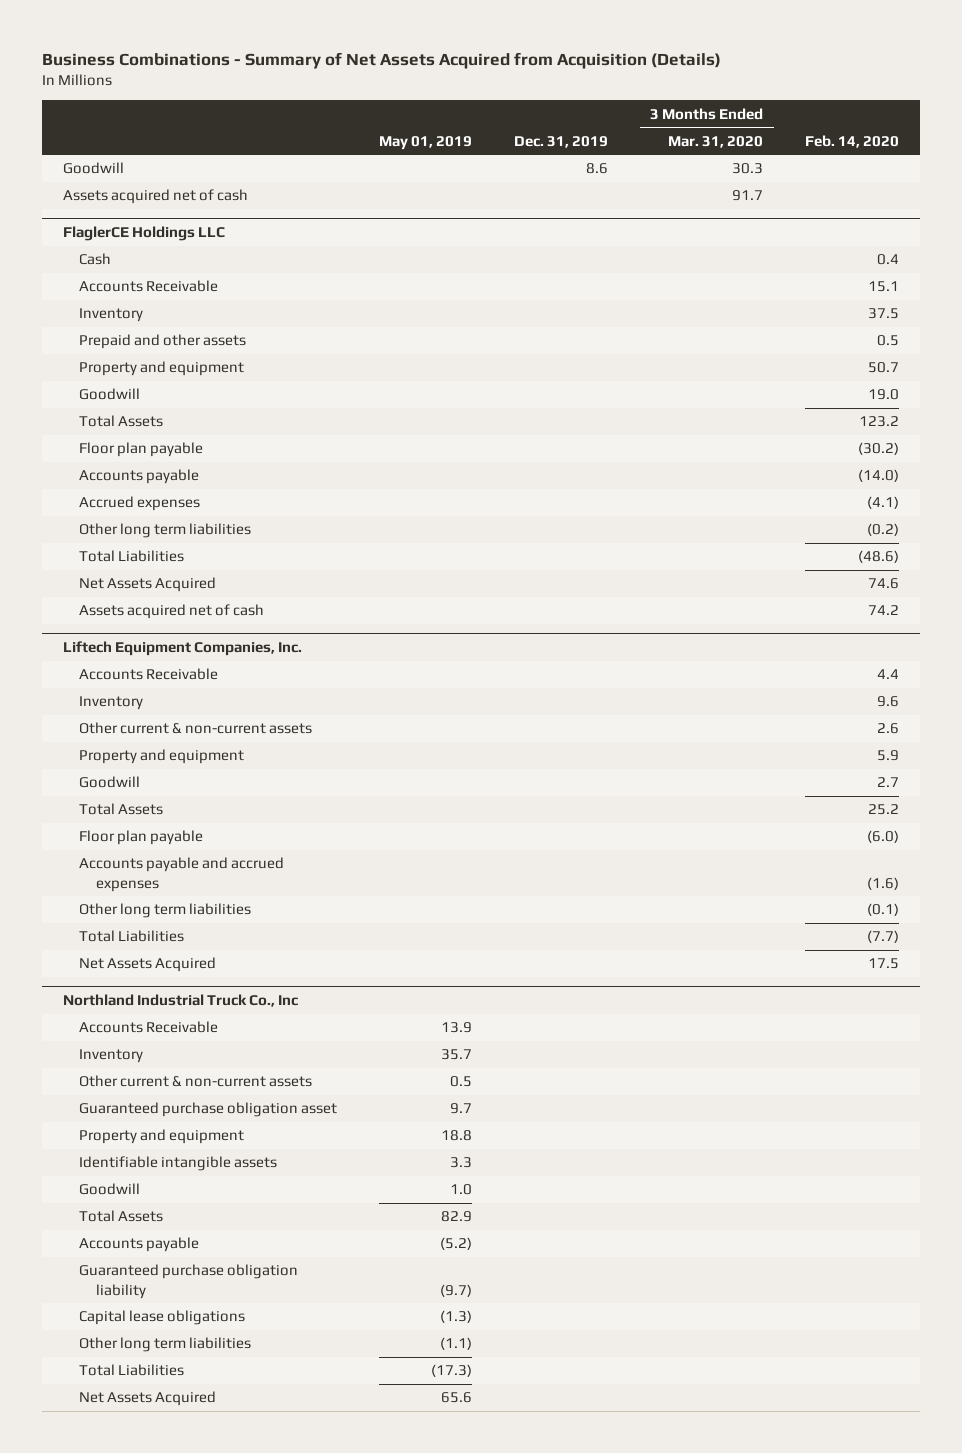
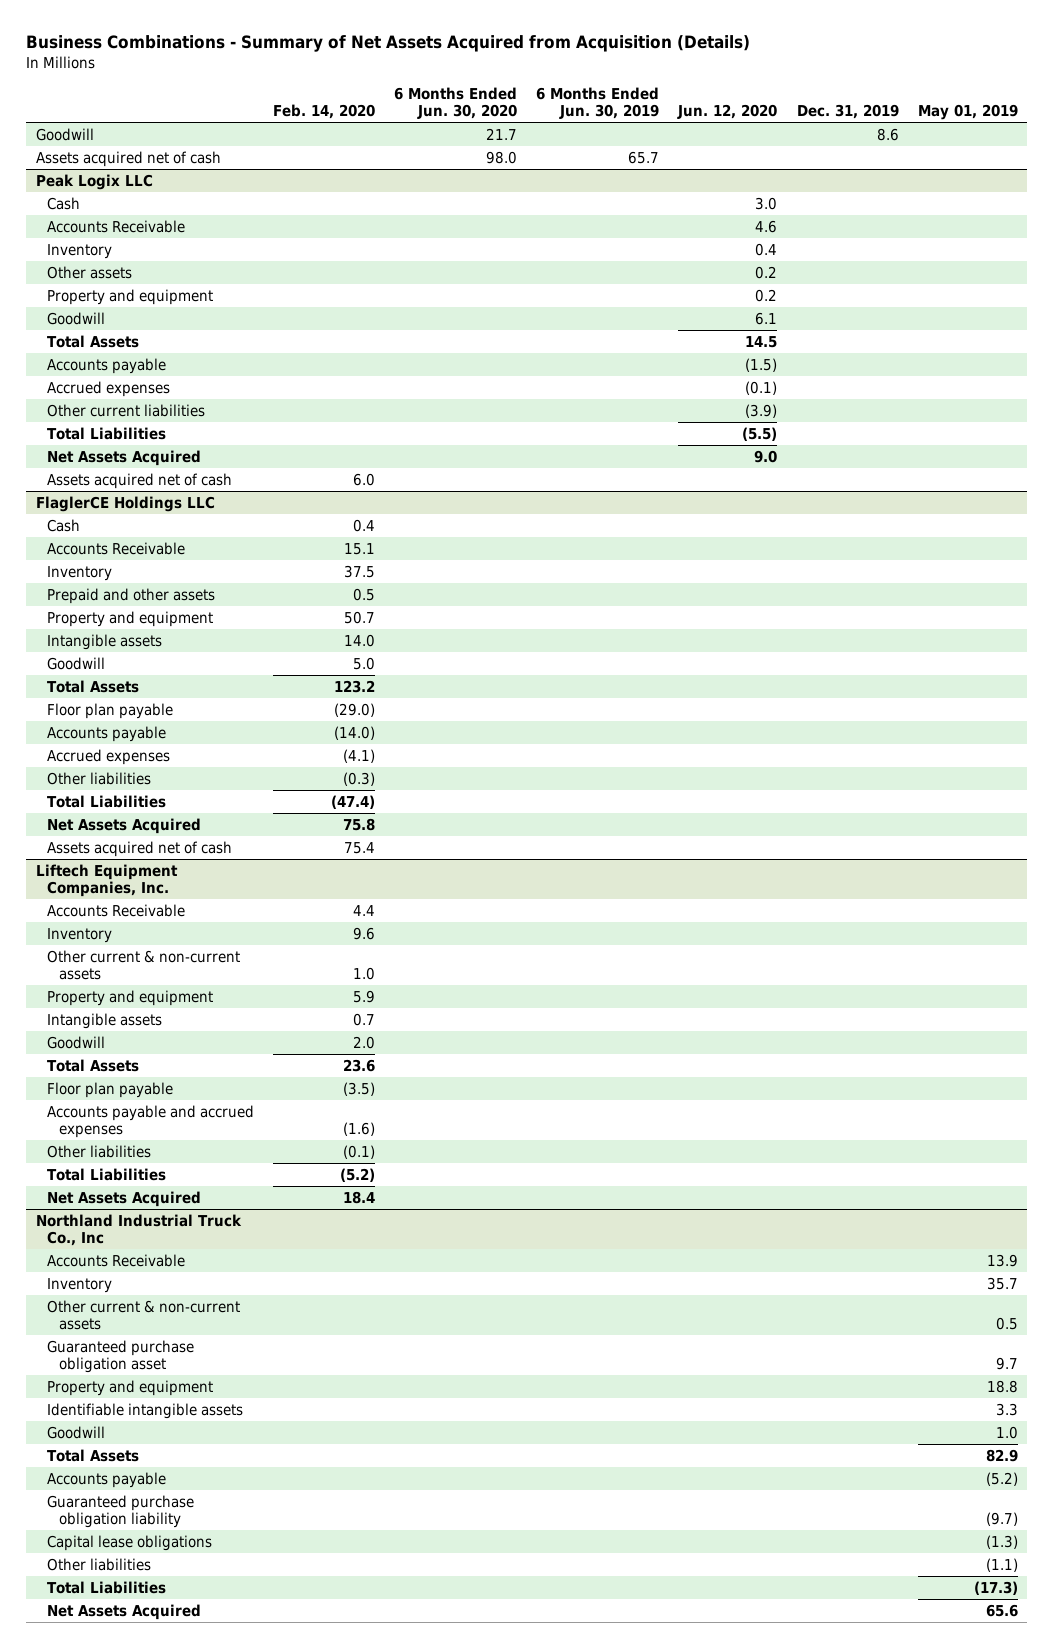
- | May 01, 2019 | Dec. 31, 2019 | 3 Months Ended Mar. 31, 2020 | Feb. 14, 2020
+ | Feb. 14, 2020 | 6 Months Ended Jun. 30, 2020 | 6 Months Ended Jun. 30, 2019 | Jun. 12, 2020 | Dec. 31, 2019 | May 01, 2019
+ Peak Logix LLC
+ Cash | | | | 3.0 | |
+ Accounts Receivable | | | | 4.6 | |
+ Inventory | | | | 0.4 | |
+ Other assets | | | | 0.2 | |
+ Property and equipment | | | | 0.2 | |
+ Goodwill | | | | 6.1 | |
+ Total Assets | | | | 14.5 | |
+ Accounts payable | | | | (1.5) | |
+ Accrued expenses | | | | (0.1) | |
+ Other current liabilities | | | | (3.9) | |
+ Total Liabilities | | | | (5.5) | |
+ Net Assets Acquired | | | | 9.0 | |
+ Assets acquired net of cash | 6.0 | | | | |
@ FlaglerCE Holdings LLC
- Goodwill | | | | 19.0
+ Intangible assets | 14.0 | | | | |
+ Goodwill | 5.0 | | | | |
- Floor plan payable | | | | (30.2)
+ Floor plan payable | (29.0) | | | | |
- Other long term liabilities | | | | (0.2)
- Total Liabilities | | | | (48.6)
- Net Assets Acquired | | | | 74.6
- Assets acquired net of cash | | | | 74.2
+ Other liabilities | (0.3) | | | | |
+ Total Liabilities | (47.4) | | | | |
+ Net Assets Acquired | 75.8 | | | | |
+ Assets acquired net of cash | 75.4 | | | | |
@ Liftech Equipment Companies, Inc.
- Other current & non-current assets | | | | 2.6
+ Other current & non-current assets | 1.0 | | | | |
- Goodwill | | | | 2.7
- Total Assets | | | | 25.2
- Floor plan payable | | | | (6.0)
+ Intangible assets | 0.7 | | | | |
+ Goodwill | 2.0 | | | | |
+ Total Assets | 23.6 | | | | |
+ Floor plan payable | (3.5) | | | | |
- Other long term liabilities | | | | (0.1)
- Total Liabilities | | | | (7.7)
- Net Assets Acquired | | | | 17.5
+ Other liabilities | (0.1) | | | | |
+ Total Liabilities | (5.2) | | | | |
+ Net Assets Acquired | 18.4 | | | | |
@ Northland Industrial Truck Co., Inc
- Other long term liabilities | (1.1) | | |
+ Other liabilities | | | | | | (1.1)

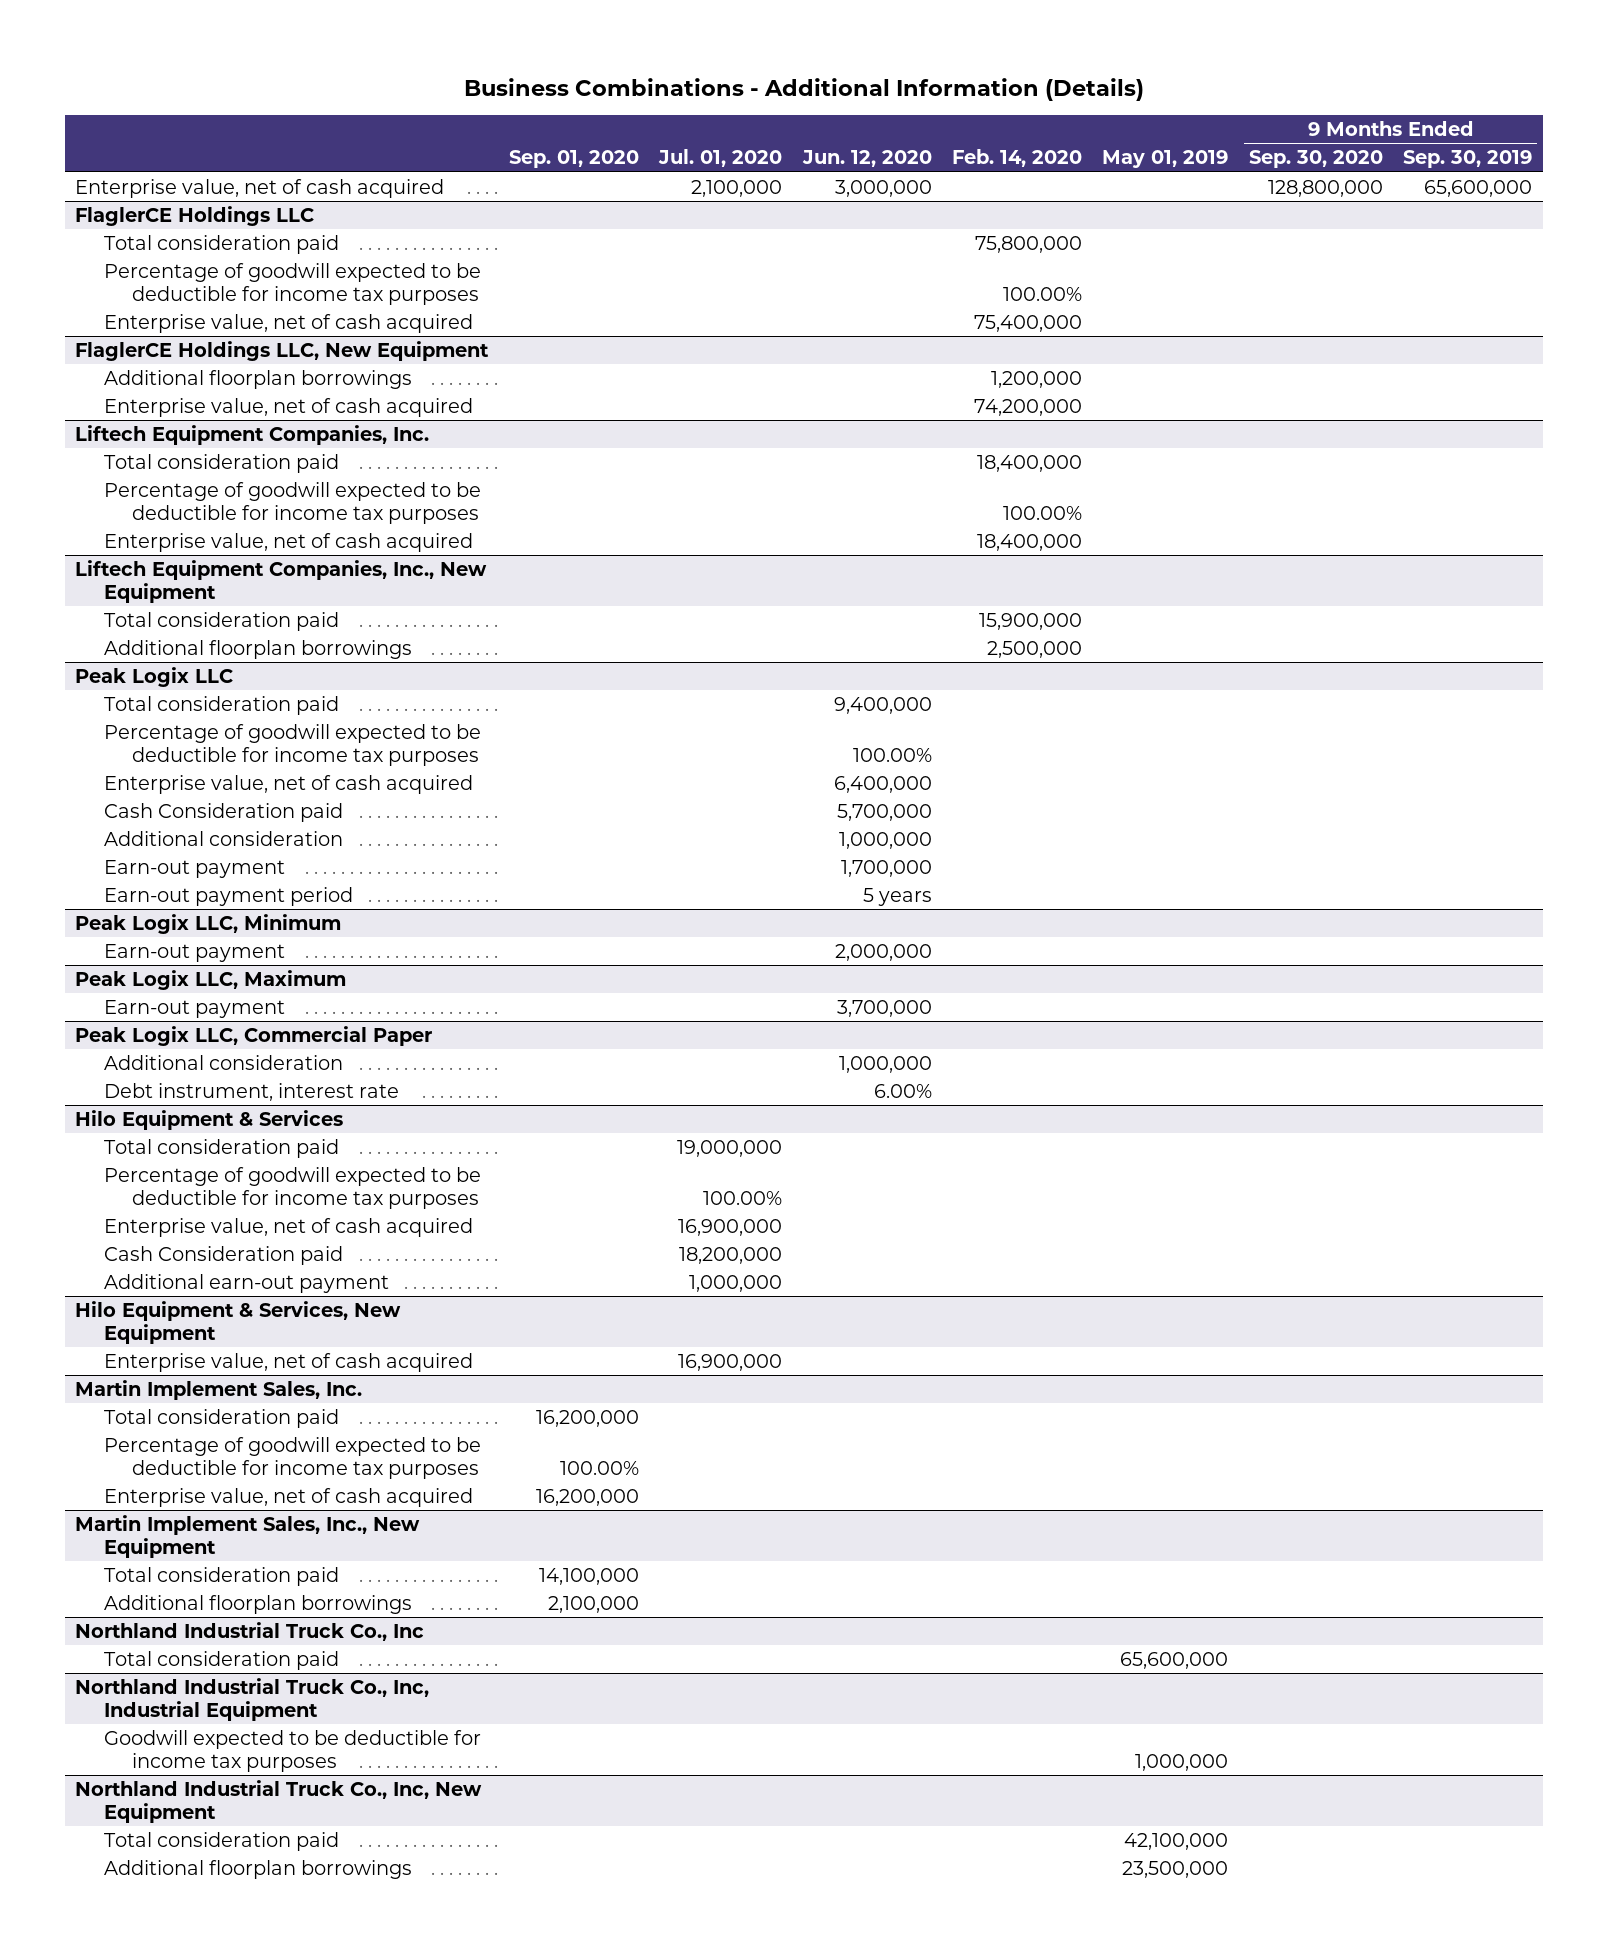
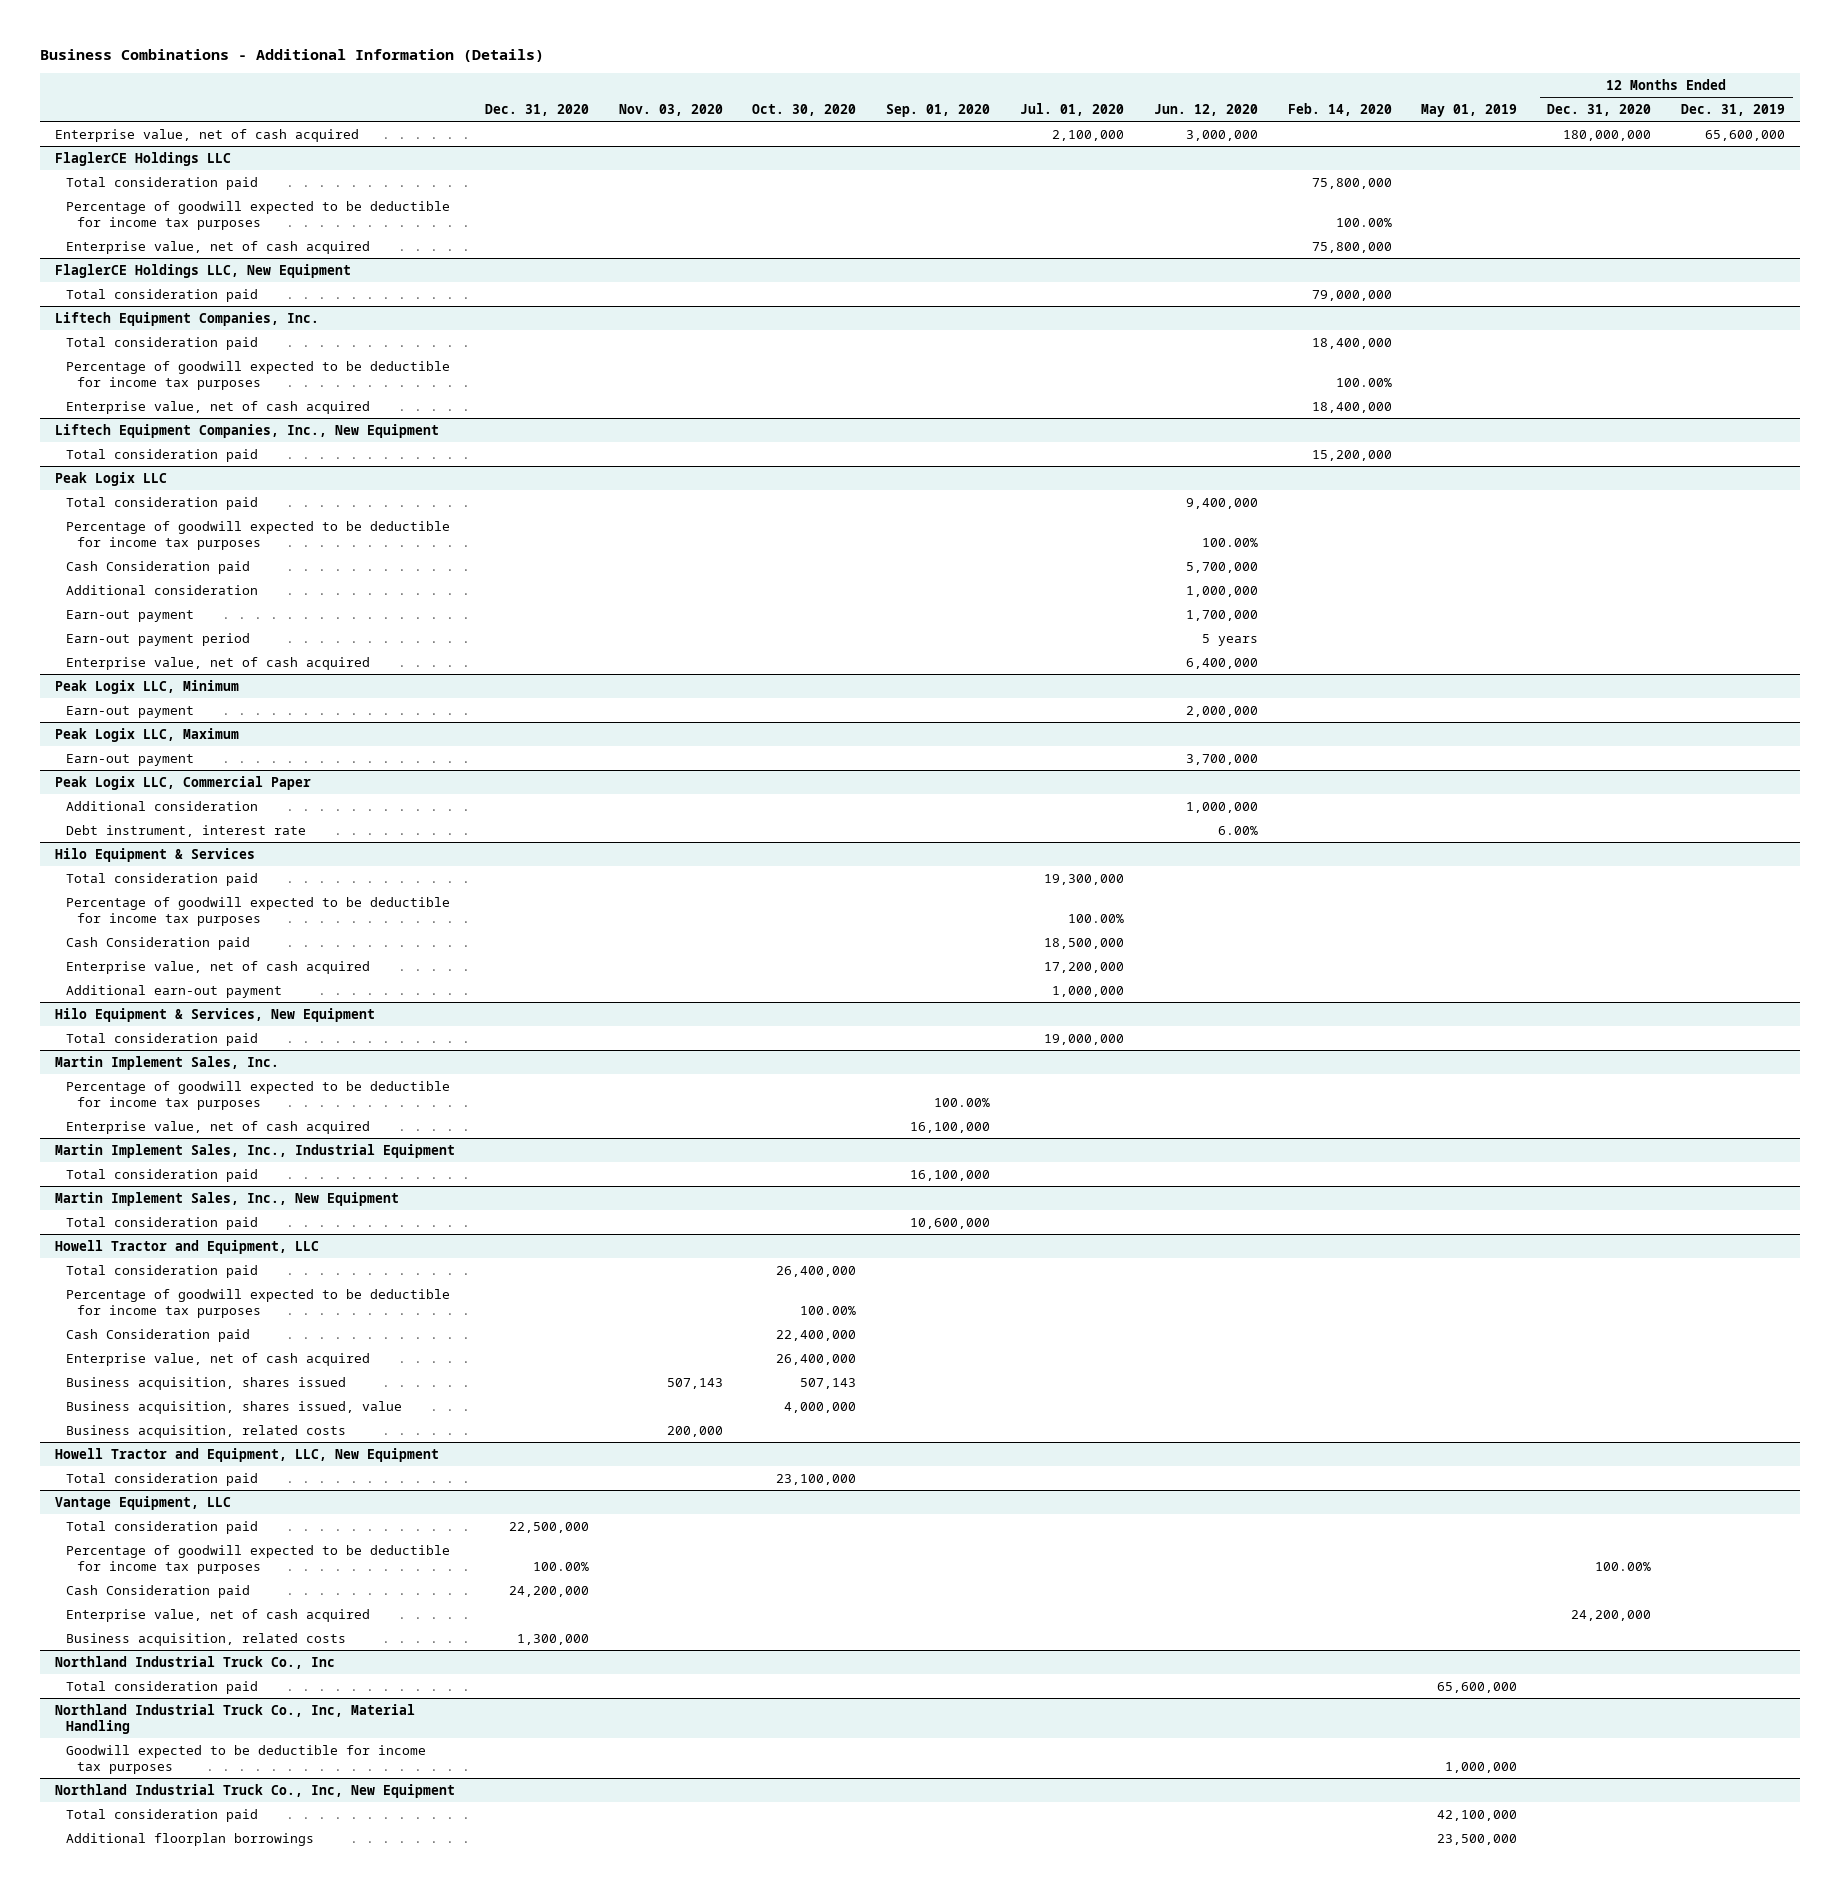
- | Sep. 01, 2020 | Jul. 01, 2020 | Jun. 12, 2020 | Feb. 14, 2020 | May 01, 2019 | 9 Months Ended Sep. 30, 2020 | 9 Months Ended Sep. 30, 2019
+ | Dec. 31, 2020 | Nov. 03, 2020 | Oct. 30, 2020 | Sep. 01, 2020 | Jul. 01, 2020 | Jun. 12, 2020 | Feb. 14, 2020 | May 01, 2019 | 12 Months Ended Dec. 31, 2020 | 12 Months Ended Dec. 31, 2019
@ FlaglerCE Holdings LLC
- Enterprise value, net of cash acquired | | | | 75,400,000 | | |
+ Enterprise value, net of cash acquired | | | | | | | 75,800,000 | | |
@ FlaglerCE Holdings LLC, New Equipment
- Additional floorplan borrowings | | | | 1,200,000 | | |
- Enterprise value, net of cash acquired | | | | 74,200,000 | | |
+ Total consideration paid | | | | | | | 79,000,000 | | |
@ Liftech Equipment Companies, Inc., New Equipment
- Total consideration paid | | | | 15,900,000 | | |
- Additional floorplan borrowings | | | | 2,500,000 | | |
+ Total consideration paid | | | | | | | 15,200,000 | | |
@ Peak Logix LLC
moved down: Enterprise value, net of cash acquired | | | | | | 6,400,000 | | | |
@ Hilo Equipment & Services
- Total consideration paid | | 19,000,000 | | | | |
+ Total consideration paid | | | | | 19,300,000 | | | | |
- Enterprise value, net of cash acquired | | 16,900,000 | | | | |
- Cash Consideration paid | | 18,200,000 | | | | |
+ Cash Consideration paid | | | | | 18,500,000 | | | | |
+ Enterprise value, net of cash acquired | | | | | 17,200,000 | | | | |
@ Hilo Equipment & Services, New Equipment
- Enterprise value, net of cash acquired | | 16,900,000 | | | | |
+ Total consideration paid | | | | | 19,000,000 | | | | |
@ Martin Implement Sales, Inc.
- Total consideration paid | 16,200,000 | | | | | |
- Enterprise value, net of cash acquired | 16,200,000 | | | | | |
+ Enterprise value, net of cash acquired | | | | 16,100,000 | | | | | |
+ Martin Implement Sales, Inc., Industrial Equipment
+ Total consideration paid | | | | 16,100,000 | | | | | |
@ Martin Implement Sales, Inc., New Equipment
- Total consideration paid | 14,100,000 | | | | | |
- Additional floorplan borrowings | 2,100,000 | | | | | |
+ Total consideration paid | | | | 10,600,000 | | | | | |
+ Howell Tractor and Equipment, LLC
+ Total consideration paid | | | 26,400,000 | | | | | | |
+ Percentage of goodwill expected to be deductible for income tax purposes | | | 100.00% | | | | | | |
+ Cash Consideration paid | | | 22,400,000 | | | | | | |
+ Enterprise value, net of cash acquired | | | 26,400,000 | | | | | | |
+ Business acquisition, shares issued | | 507,143 | 507,143 | | | | | | |
+ Business acquisition, shares issued, value | | | 4,000,000 | | | | | | |
+ Business acquisition, related costs | | 200,000 | | | | | | | |
+ Howell Tractor and Equipment, LLC, New Equipment
+ Total consideration paid | | | 23,100,000 | | | | | | |
+ Vantage Equipment, LLC
+ Total consideration paid | 22,500,000 | | | | | | | | |
+ Percentage of goodwill expected to be deductible for income tax purposes | 100.00% | | | | | | | | 100.00% |
+ Cash Consideration paid | 24,200,000 | | | | | | | | |
+ Enterprise value, net of cash acquired | | | | | | | | | 24,200,000 |
+ Business acquisition, related costs | 1,300,000 | | | | | | | | |
- Northland Industrial Truck Co., Inc, Industrial Equipment
+ Northland Industrial Truck Co., Inc, Material Handling

